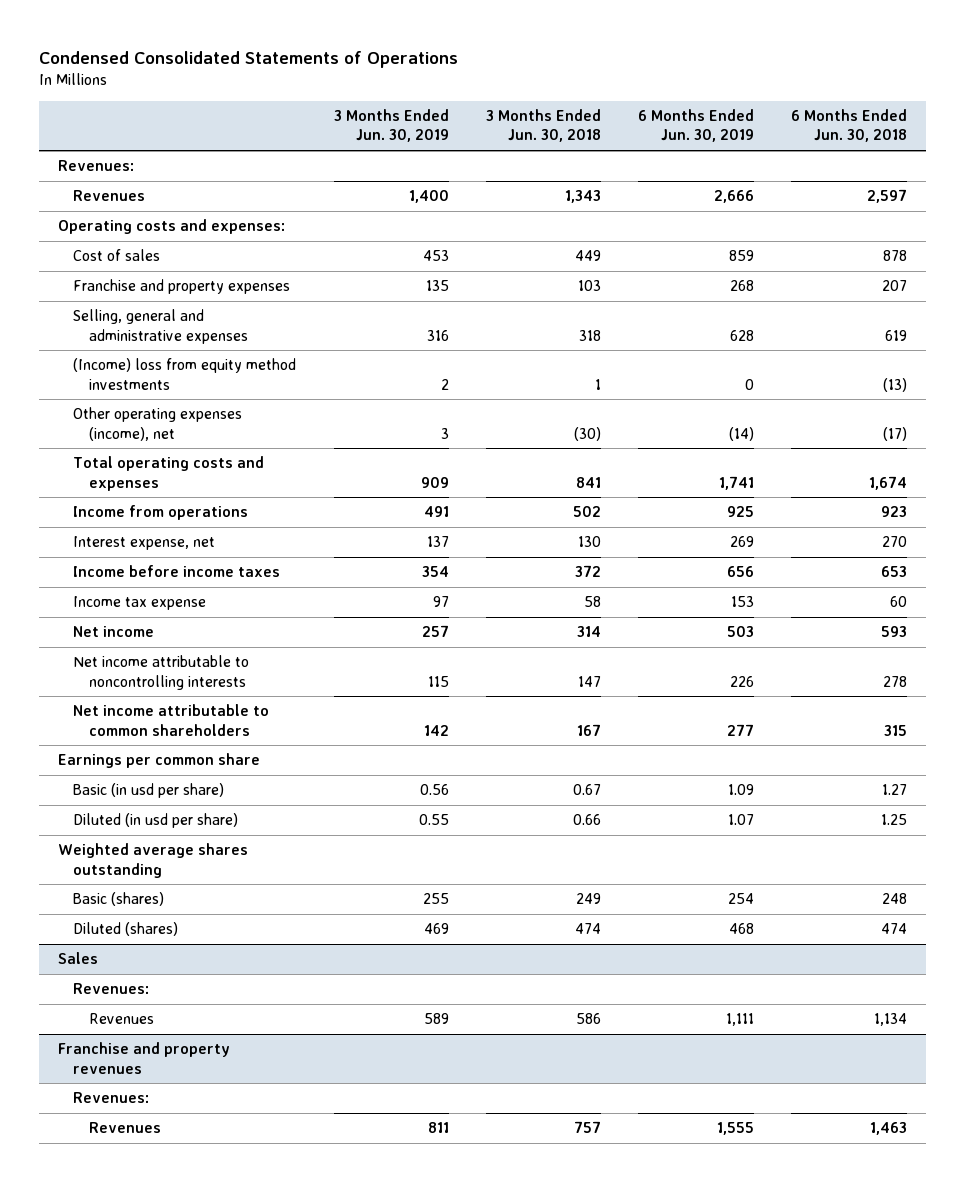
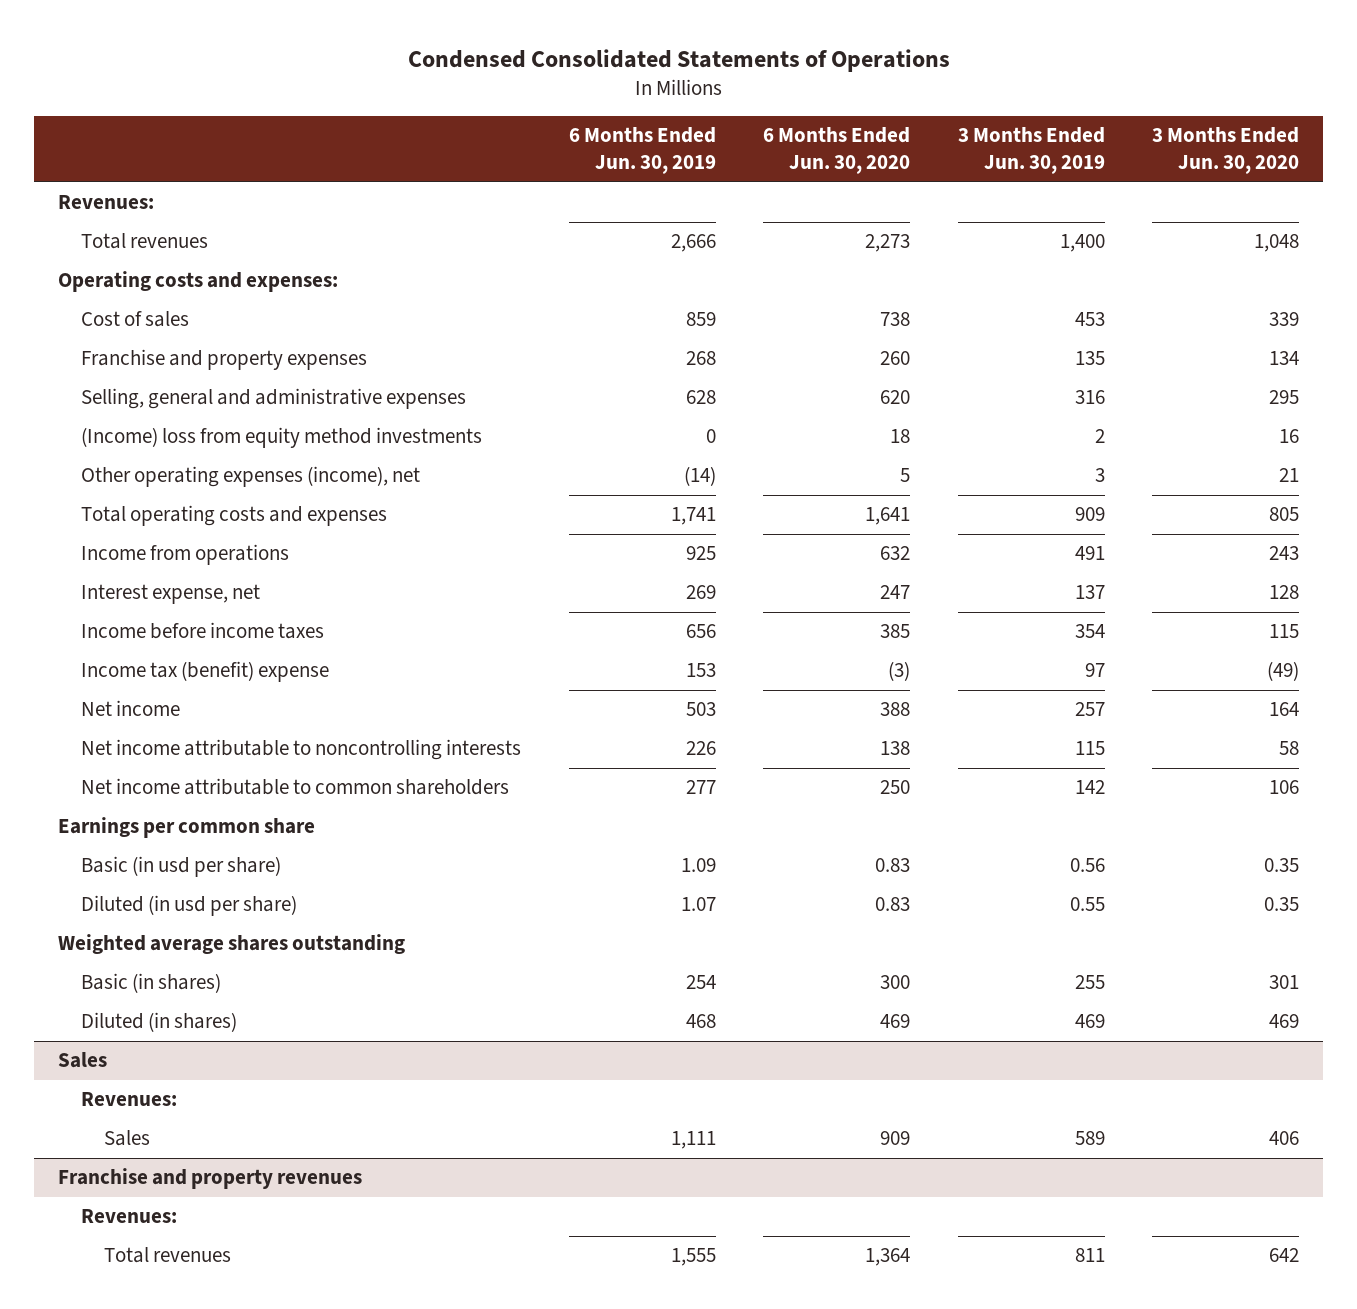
- | 3 Months Ended Jun. 30, 2019 | 3 Months Ended Jun. 30, 2018 | 6 Months Ended Jun. 30, 2019 | 6 Months Ended Jun. 30, 2018
+ | 6 Months Ended Jun. 30, 2019 | 6 Months Ended Jun. 30, 2020 | 3 Months Ended Jun. 30, 2019 | 3 Months Ended Jun. 30, 2020
- Revenues | 1,400 | 1,343 | 2,666 | 2,597
+ Total revenues | 2,666 | 2,273 | 1,400 | 1,048
- Income tax expense | 97 | 58 | 153 | 60
+ Income tax (benefit) expense | 153 | (3) | 97 | (49)
- Basic (shares) | 255 | 249 | 254 | 248
- Diluted (shares) | 469 | 474 | 468 | 474
+ Basic (in shares) | 254 | 300 | 255 | 301
+ Diluted (in shares) | 468 | 469 | 469 | 469
@ Sales
- Revenues | 589 | 586 | 1,111 | 1,134
+ Sales | 1,111 | 909 | 589 | 406
@ Franchise and property revenues
- Revenues | 811 | 757 | 1,555 | 1,463
+ Total revenues | 1,555 | 1,364 | 811 | 642

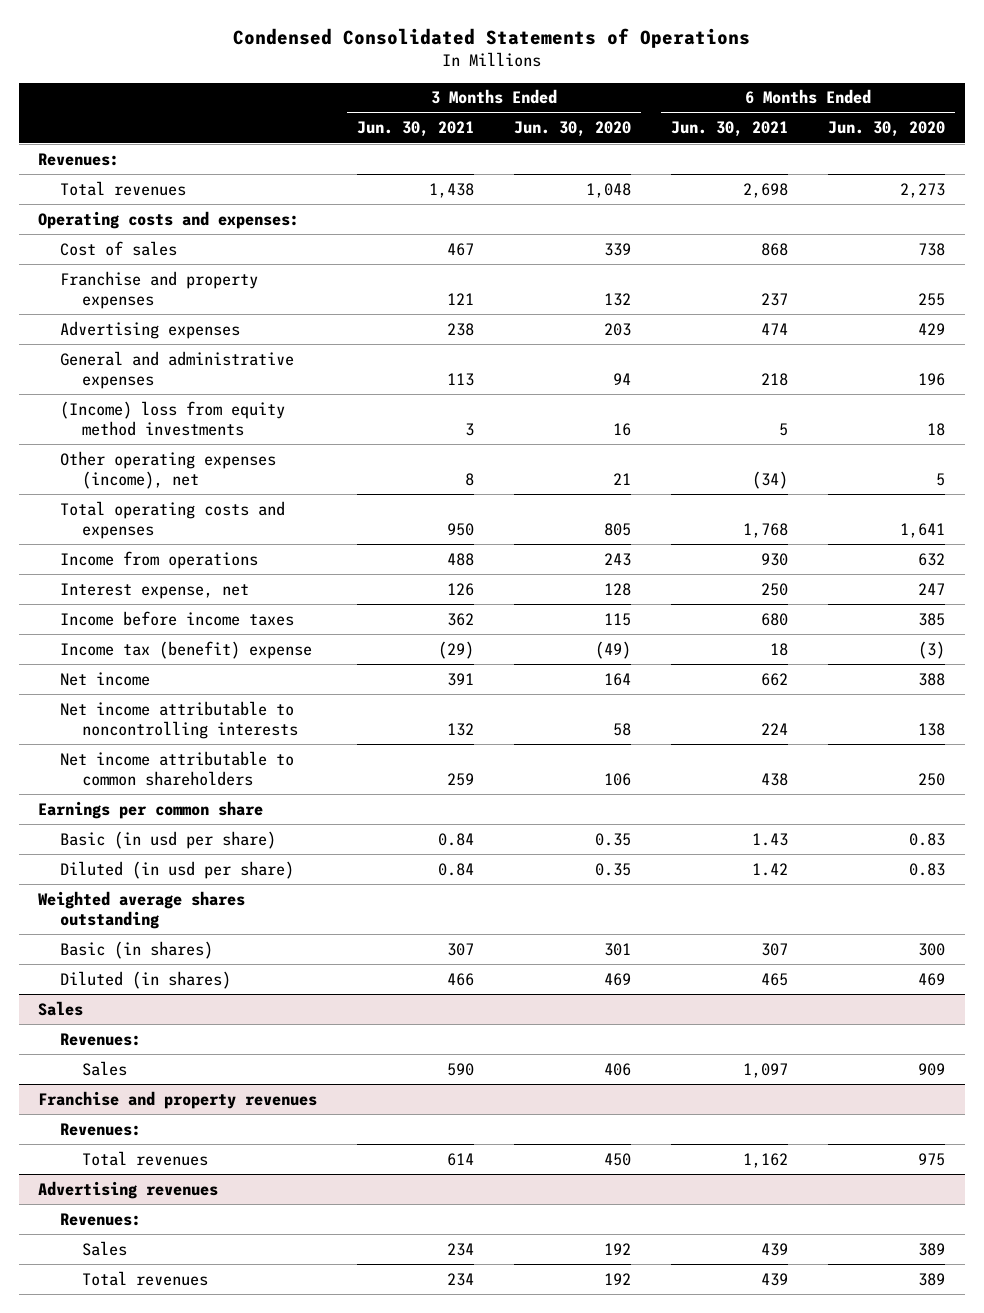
- | 6 Months Ended Jun. 30, 2019 | 6 Months Ended Jun. 30, 2020 | 3 Months Ended Jun. 30, 2019 | 3 Months Ended Jun. 30, 2020
+ | 3 Months Ended Jun. 30, 2021 | 3 Months Ended Jun. 30, 2020 | 6 Months Ended Jun. 30, 2021 | 6 Months Ended Jun. 30, 2020
- Franchise and property expenses | 268 | 260 | 135 | 134
- Selling, general and administrative expenses | 628 | 620 | 316 | 295
+ Franchise and property expenses | 121 | 132 | 237 | 255
+ Advertising expenses | 238 | 203 | 474 | 429
+ General and administrative expenses | 113 | 94 | 218 | 196
@ Franchise and property revenues
- Total revenues | 1,555 | 1,364 | 811 | 642
+ Total revenues | 614 | 450 | 1,162 | 975
+ Advertising revenues
+ Revenues:
+ Sales | 234 | 192 | 439 | 389
+ Total revenues | 234 | 192 | 439 | 389

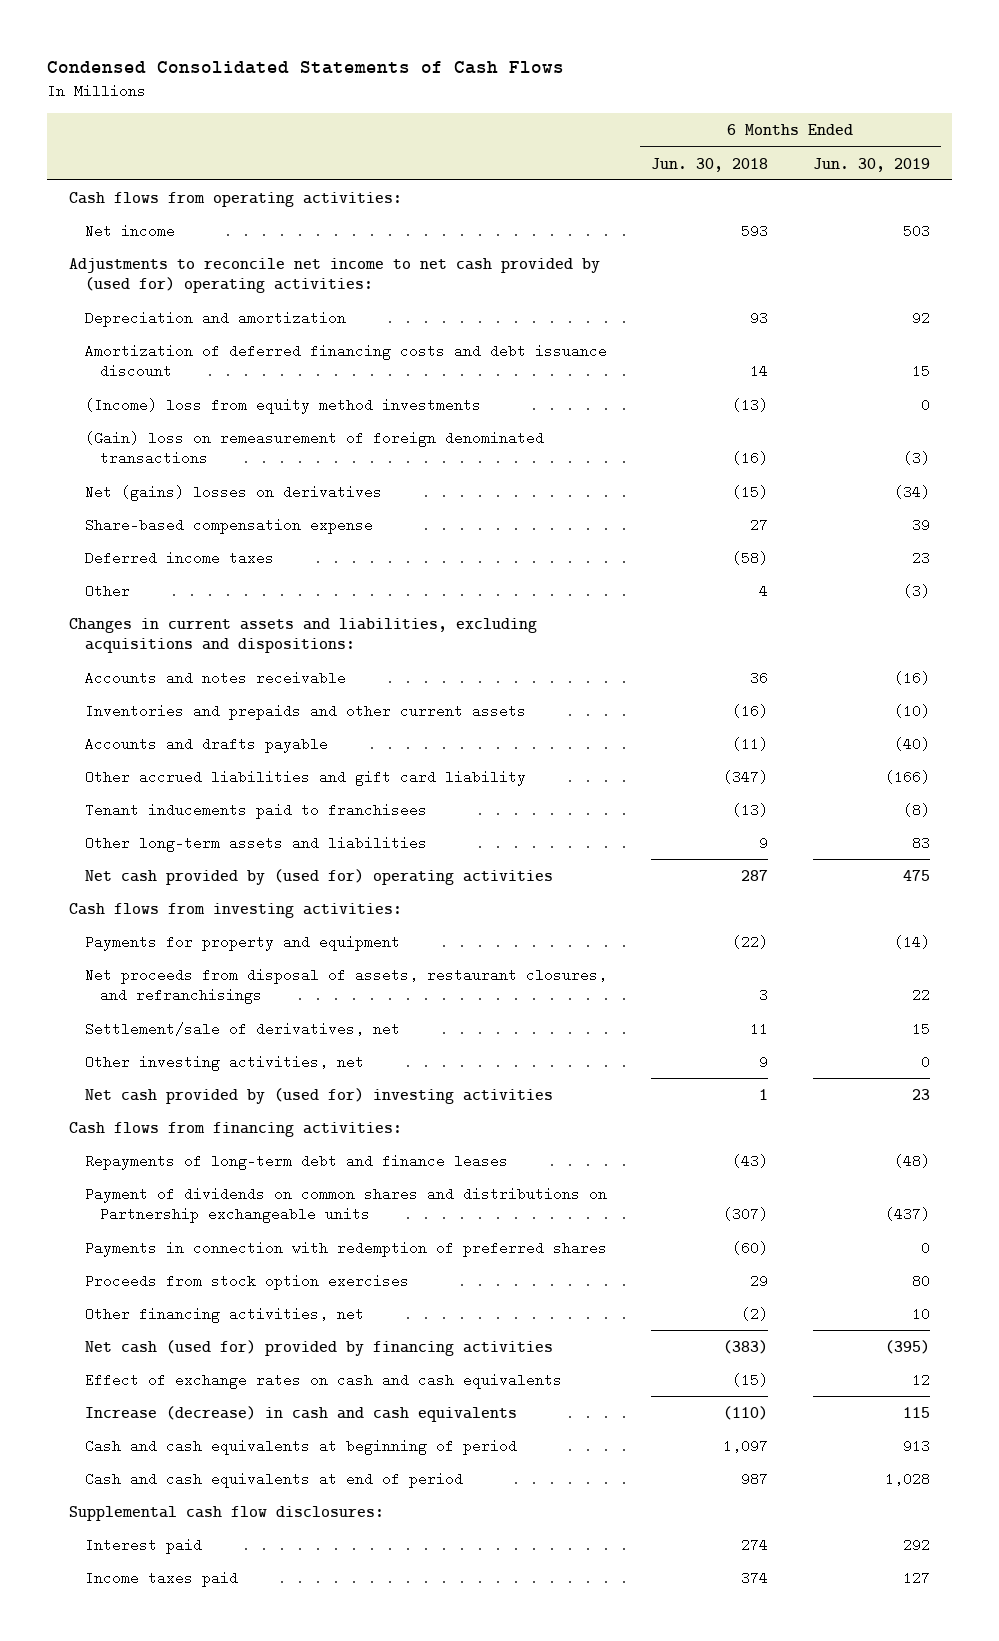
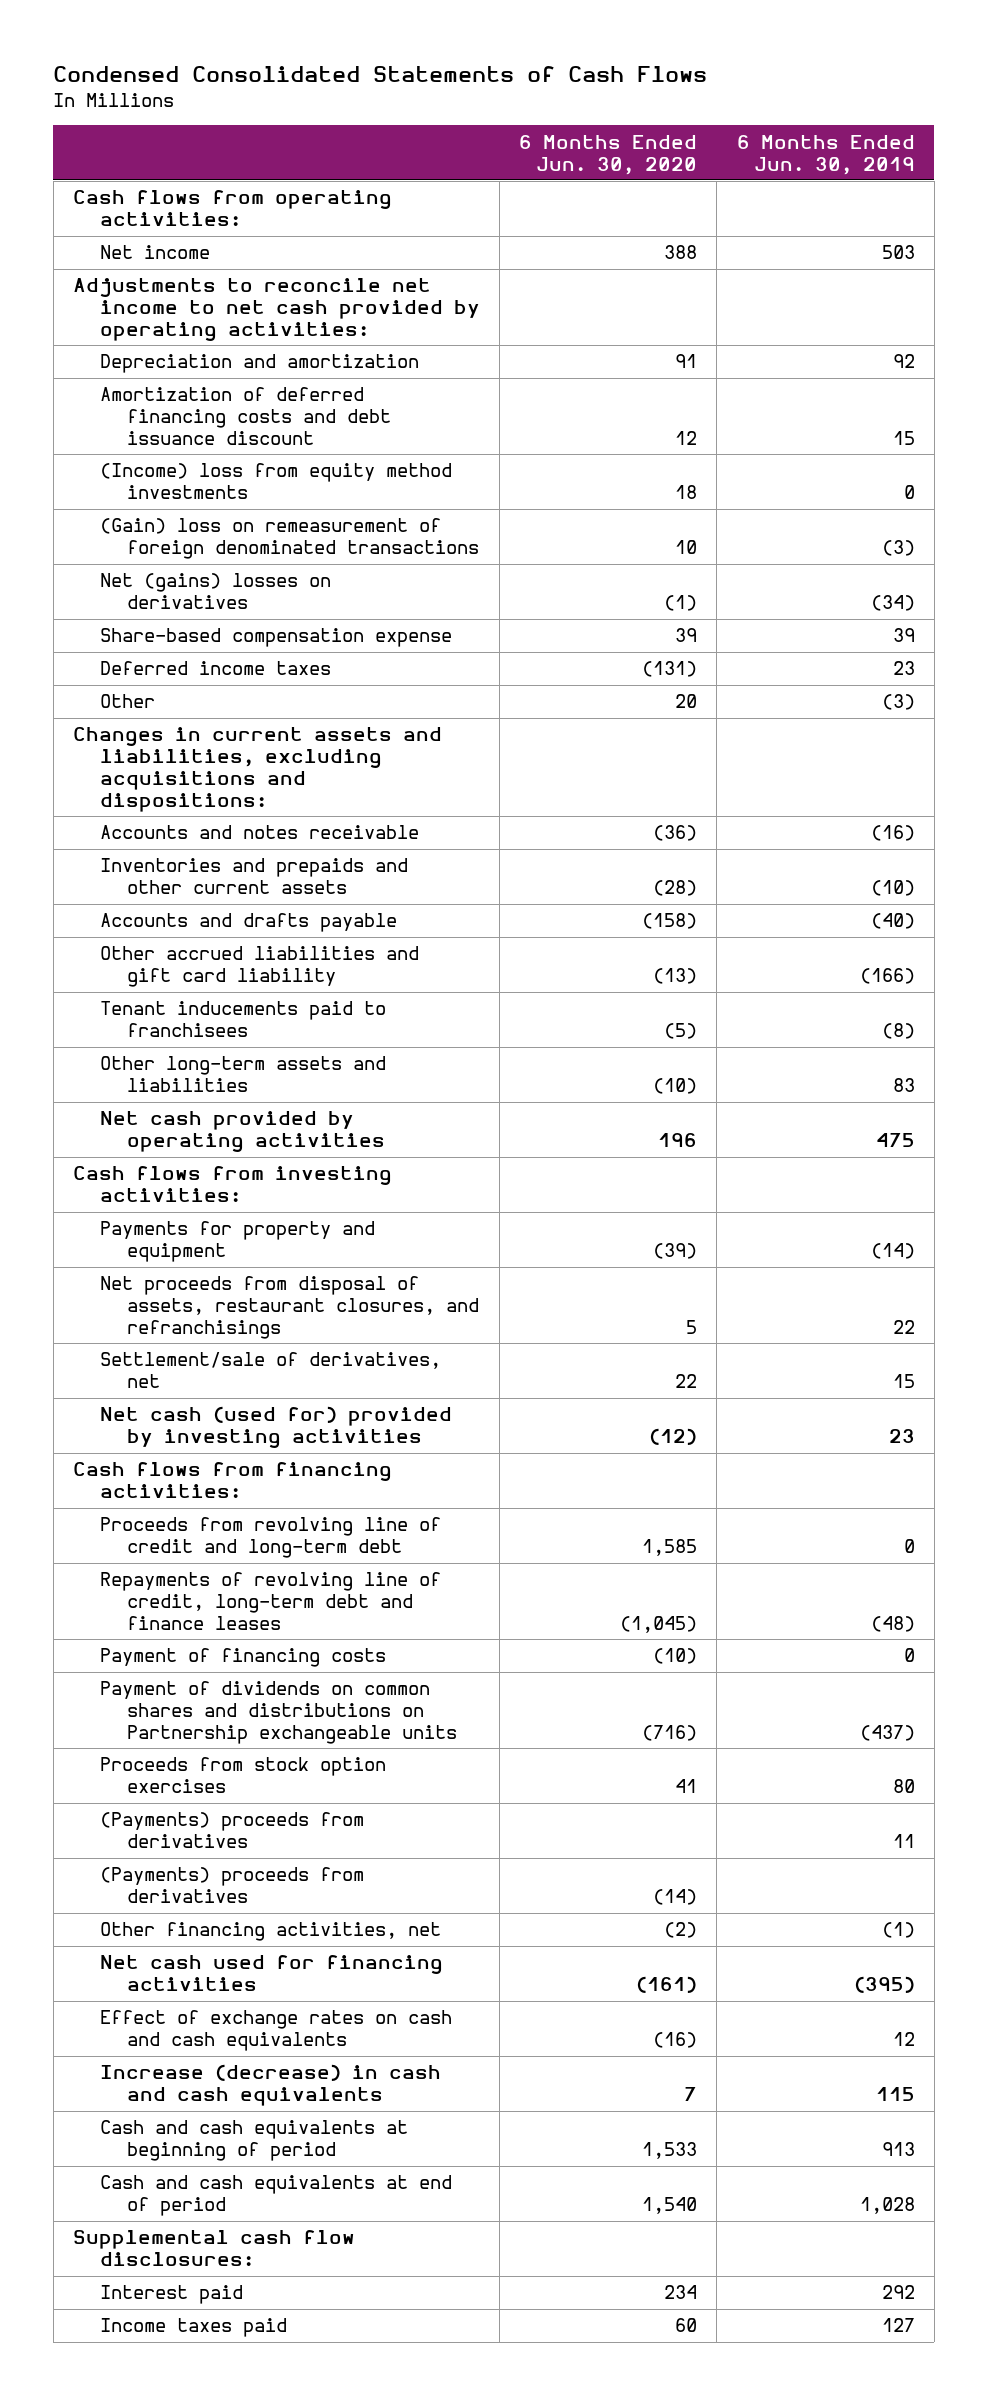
- | 6 Months Ended Jun. 30, 2018 | 6 Months Ended Jun. 30, 2019
+ | 6 Months Ended Jun. 30, 2020 | 6 Months Ended Jun. 30, 2019
- Adjustments to reconcile net income to net cash provided by (used for) operating activities:
+ Adjustments to reconcile net income to net cash provided by operating activities:
- Net cash provided by (used for) operating activities | 287 | 475
+ Net cash provided by operating activities | 196 | 475
- Other investing activities, net | 9 | 0
- Net cash provided by (used for) investing activities | 1 | 23
+ Net cash (used for) provided by investing activities | (12) | 23
- Repayments of long-term debt and finance leases | (43) | (48)
+ Proceeds from revolving line of credit and long-term debt | 1,585 | 0
+ Repayments of revolving line of credit, long-term debt and finance leases | (1,045) | (48)
+ Payment of financing costs | (10) | 0
- Payments in connection with redemption of preferred shares | (60) | 0
- Other financing activities, net | (2) | 10
- Net cash (used for) provided by financing activities | (383) | (395)
+ (Payments) proceeds from derivatives | | 11
+ (Payments) proceeds from derivatives | (14) |
+ Other financing activities, net | (2) | (1)
+ Net cash used for financing activities | (161) | (395)

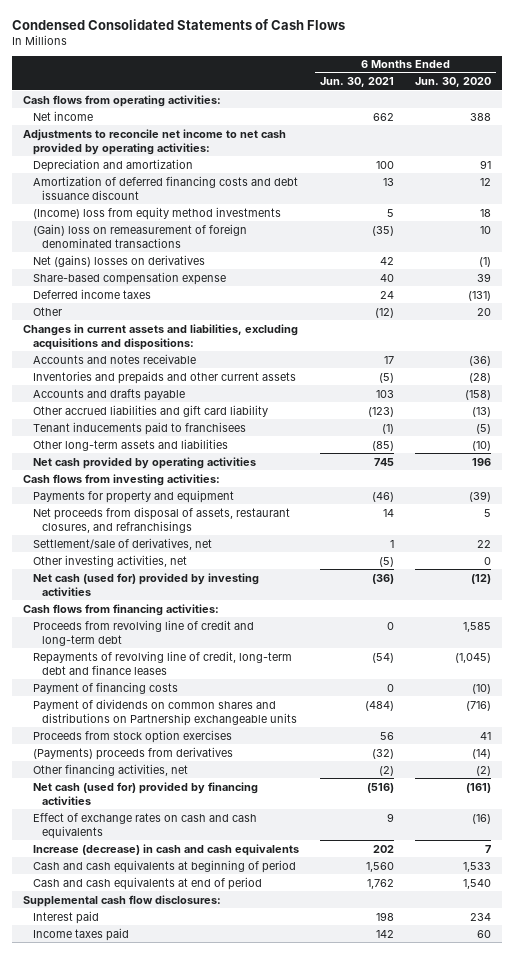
- | 6 Months Ended Jun. 30, 2020 | 6 Months Ended Jun. 30, 2019
+ | 6 Months Ended Jun. 30, 2021 | 6 Months Ended Jun. 30, 2020
+ Other investing activities, net | (5) | 0
- (Payments) proceeds from derivatives | | 11
- Net cash used for financing activities | (161) | (395)
+ Net cash (used for) provided by financing activities | (516) | (161)

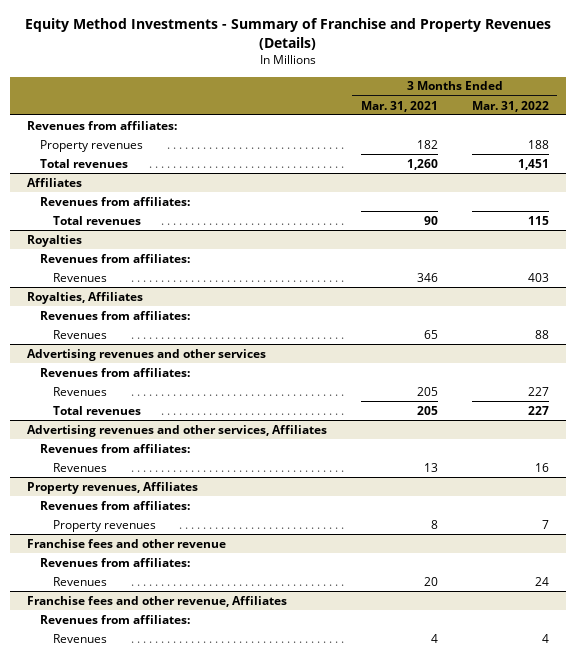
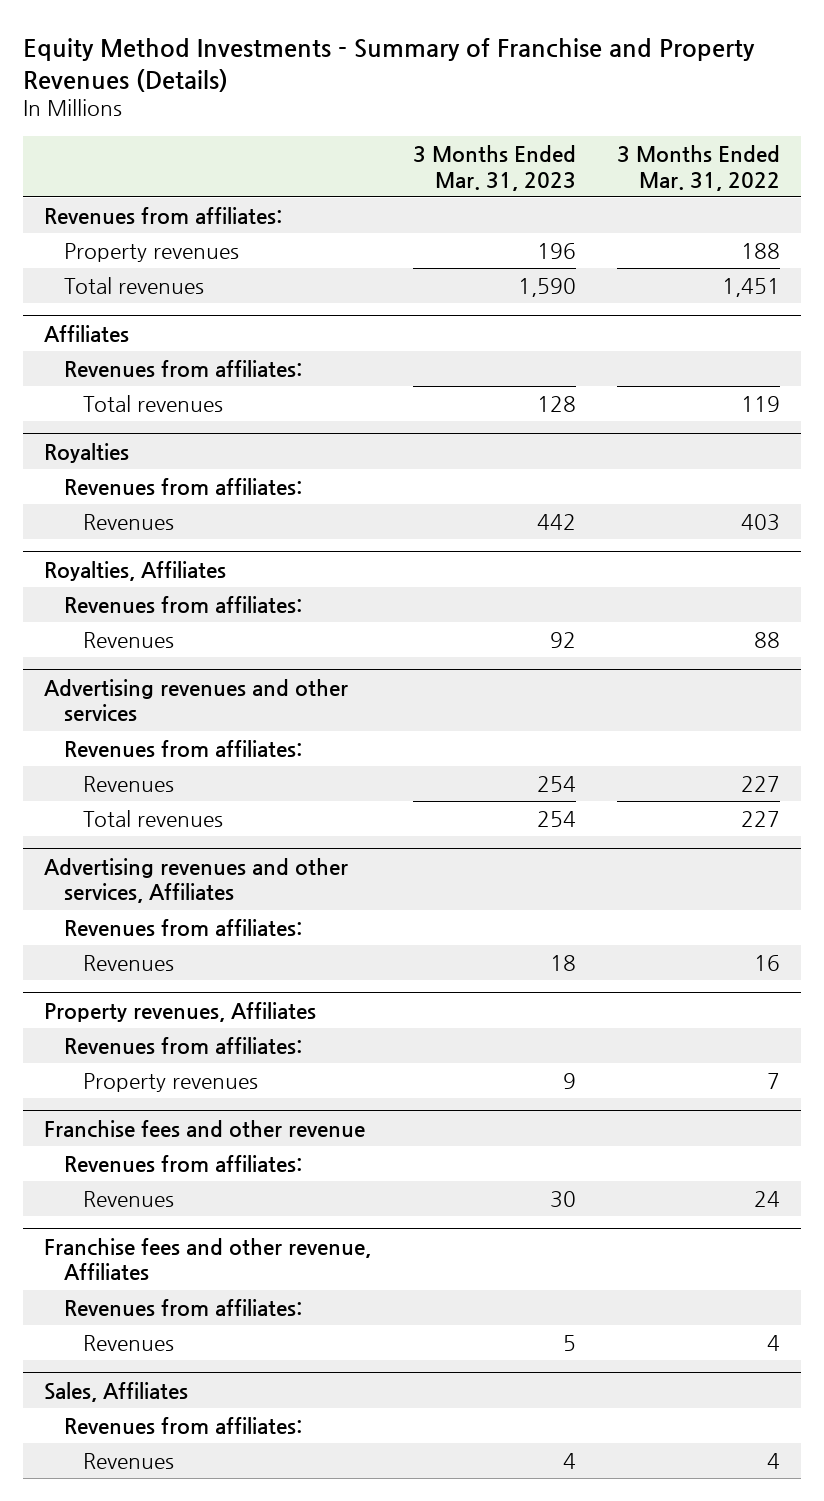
- | 3 Months Ended Mar. 31, 2021 | 3 Months Ended Mar. 31, 2022
+ | 3 Months Ended Mar. 31, 2023 | 3 Months Ended Mar. 31, 2022
@ Affiliates
- Total revenues | 90 | 115
+ Total revenues | 128 | 119
+ Sales, Affiliates
+ Revenues from affiliates:
+ Revenues | 4 | 4

